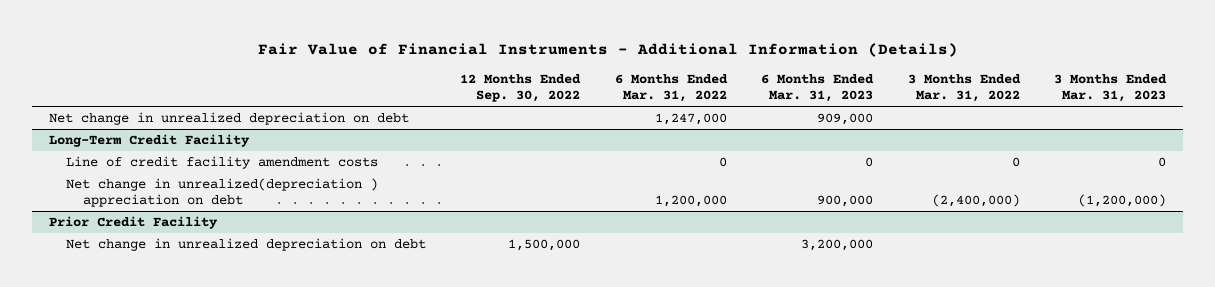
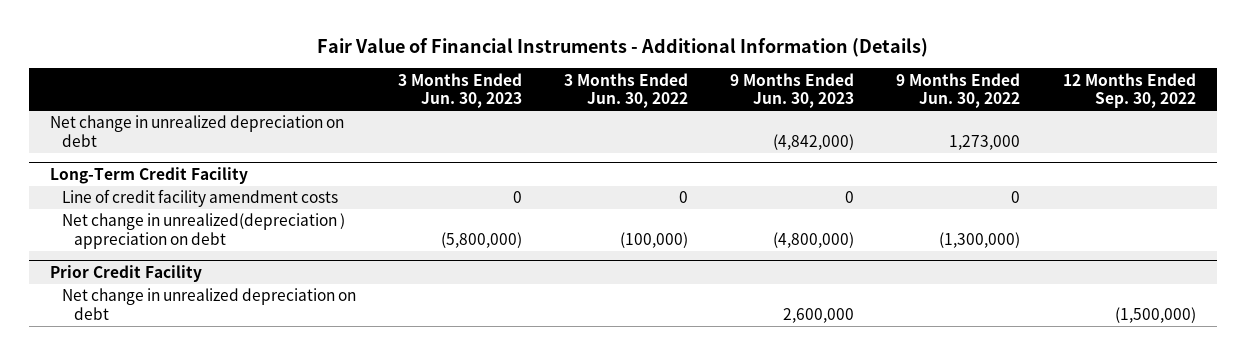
- | 12 Months Ended Sep. 30, 2022 | 6 Months Ended Mar. 31, 2022 | 6 Months Ended Mar. 31, 2023 | 3 Months Ended Mar. 31, 2022 | 3 Months Ended Mar. 31, 2023
+ | 3 Months Ended Jun. 30, 2023 | 3 Months Ended Jun. 30, 2022 | 9 Months Ended Jun. 30, 2023 | 9 Months Ended Jun. 30, 2022 | 12 Months Ended Sep. 30, 2022
@ Prior Credit Facility
- Net change in unrealized depreciation on debt | 1,500,000 | | 3,200,000 | |
+ Net change in unrealized depreciation on debt | | | 2,600,000 | | (1,500,000)

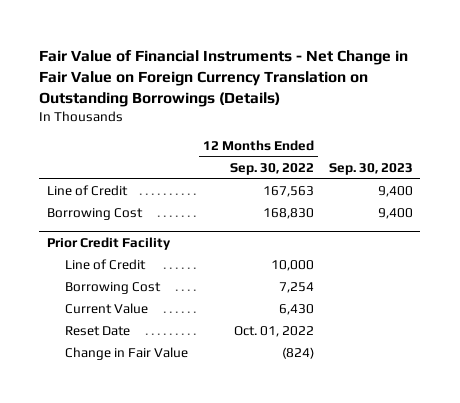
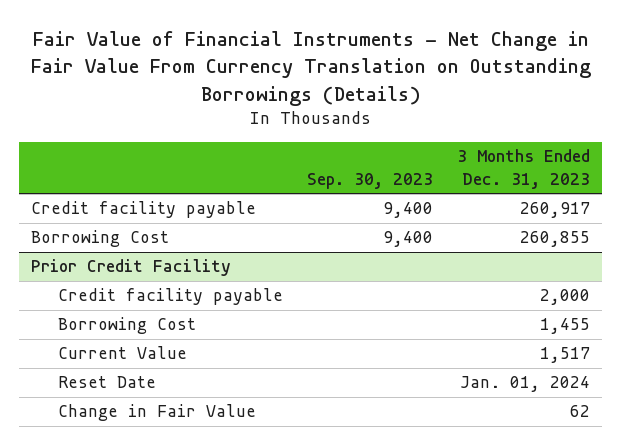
- Fair Value of Financial Instruments - Net Change in Fair Value on Foreign Currency Translation on Outstanding Borrowings (Details)
+ Fair Value of Financial Instruments - Net Change in Fair Value From Currency Translation on Outstanding Borrowings (Details)
- | 12 Months Ended Sep. 30, 2022 | Sep. 30, 2023
+ | Sep. 30, 2023 | 3 Months Ended Dec. 31, 2023
- Line of Credit | 167,563 | 9,400
+ Credit facility payable | 9,400 | 260,917
@ Prior Credit Facility
- Line of Credit | 10,000 |
+ Credit facility payable | | 2,000

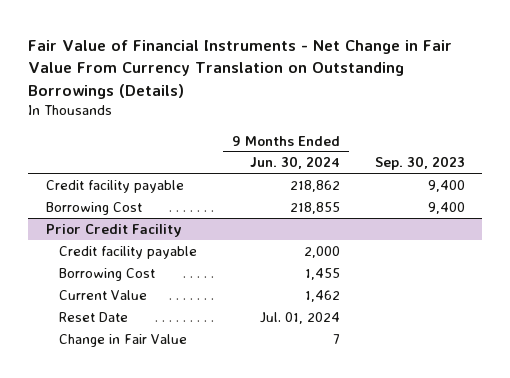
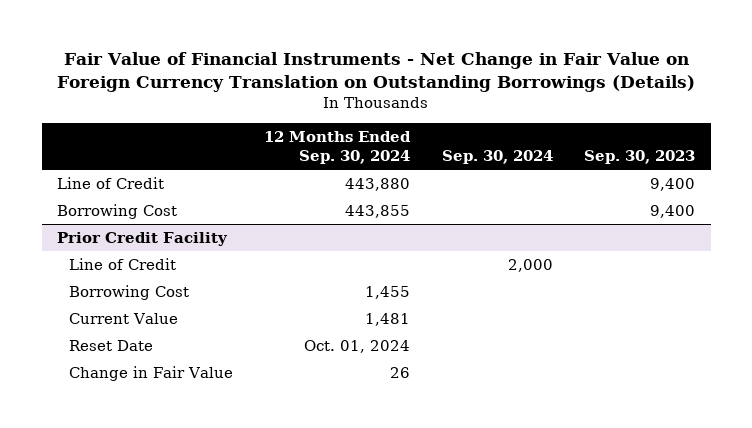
- Fair Value of Financial Instruments - Net Change in Fair Value From Currency Translation on Outstanding Borrowings (Details)
+ Fair Value of Financial Instruments - Net Change in Fair Value on Foreign Currency Translation on Outstanding Borrowings (Details)
- | 9 Months Ended Jun. 30, 2024 | Sep. 30, 2023
+ | 12 Months Ended Sep. 30, 2024 | Sep. 30, 2024 | Sep. 30, 2023
- Credit facility payable | 218,862 | 9,400
+ Line of Credit | 443,880 | | 9,400
@ Prior Credit Facility
- Credit facility payable | 2,000 |
+ Line of Credit | | 2,000 |

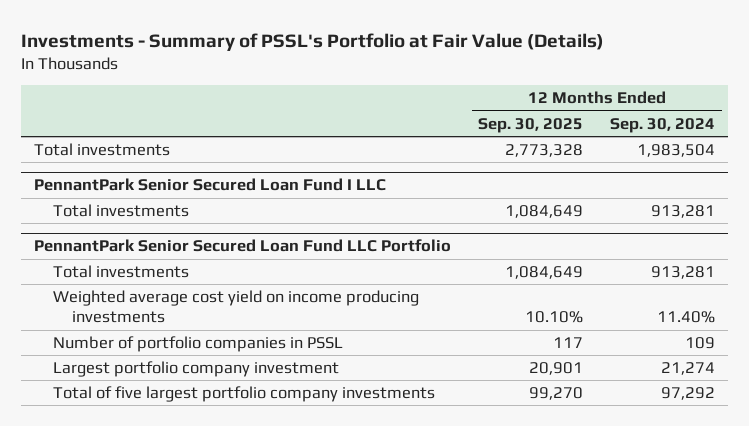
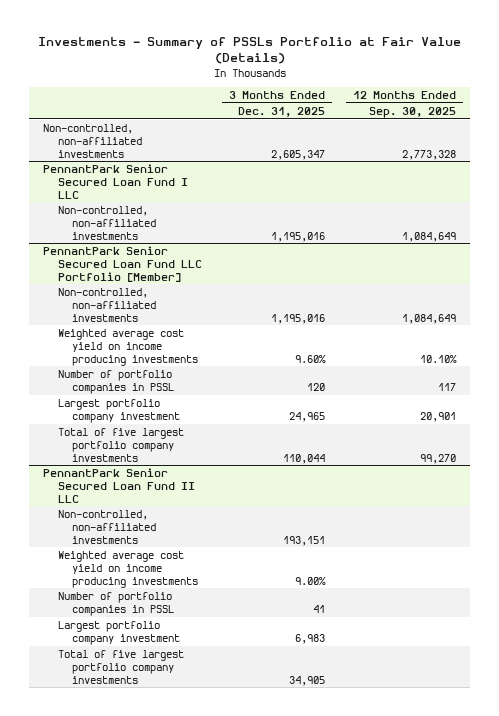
- Investments - Summary of PSSL's Portfolio at Fair Value (Details)
+ Investments - Summary of PSSLs Portfolio at Fair Value (Details)
- | 12 Months Ended Sep. 30, 2025 | 12 Months Ended Sep. 30, 2024
+ | 3 Months Ended Dec. 31, 2025 | 12 Months Ended Sep. 30, 2025
- Total investments | 2,773,328 | 1,983,504
+ Non-controlled, non-affiliated investments | 2,605,347 | 2,773,328
@ PennantPark Senior Secured Loan Fund I LLC
- Total investments | 1,084,649 | 913,281
- PennantPark Senior Secured Loan Fund LLC Portfolio
- Total investments | 1,084,649 | 913,281
@ PennantPark Senior Secured Loan Fund I LLC
+ Non-controlled, non-affiliated investments | 1,195,016 | 1,084,649
+ PennantPark Senior Secured Loan Fund LLC Portfolio [Member]
+ Non-controlled, non-affiliated investments | 1,195,016 | 1,084,649
+ PennantPark Senior Secured Loan Fund II LLC
+ Non-controlled, non-affiliated investments | 193,151 |
+ Weighted average cost yield on income producing investments | 9.00% |
+ Number of portfolio companies in PSSL | 41 |
+ Largest portfolio company investment | 6,983 |
+ Total of five largest portfolio company investments | 34,905 |

